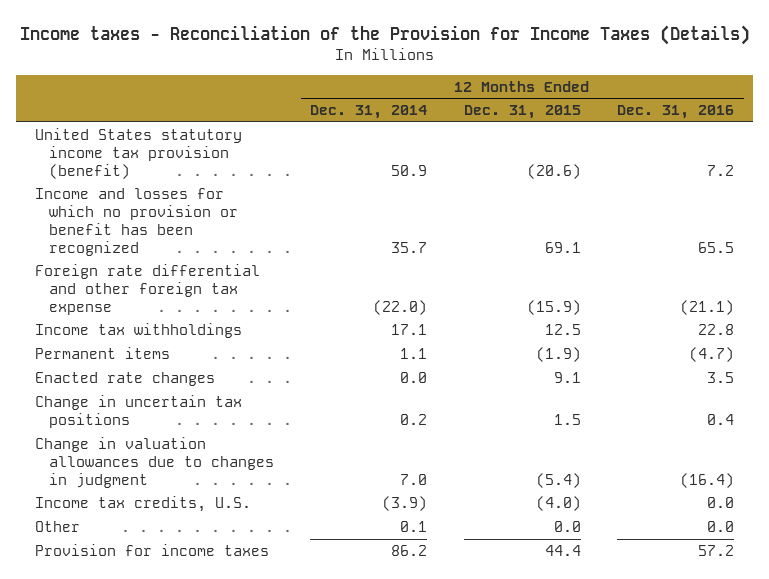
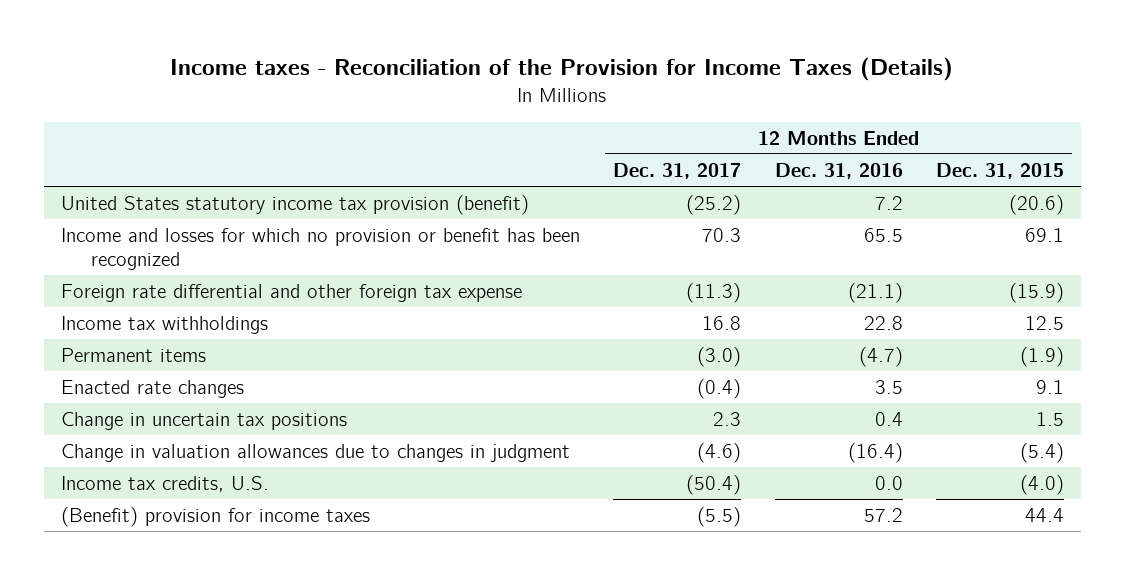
- | 12 Months Ended Dec. 31, 2014 | 12 Months Ended Dec. 31, 2015 | 12 Months Ended Dec. 31, 2016
+ | 12 Months Ended Dec. 31, 2017 | 12 Months Ended Dec. 31, 2016 | 12 Months Ended Dec. 31, 2015
- Other | 0.1 | 0.0 | 0.0
- Provision for income taxes | 86.2 | 44.4 | 57.2
+ (Benefit) provision for income taxes | (5.5) | 57.2 | 44.4

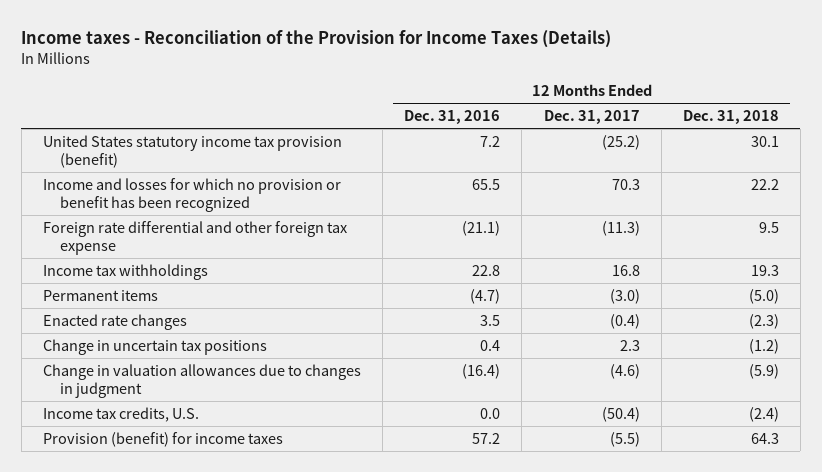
- | 12 Months Ended Dec. 31, 2017 | 12 Months Ended Dec. 31, 2016 | 12 Months Ended Dec. 31, 2015
+ | 12 Months Ended Dec. 31, 2016 | 12 Months Ended Dec. 31, 2017 | 12 Months Ended Dec. 31, 2018
- (Benefit) provision for income taxes | (5.5) | 57.2 | 44.4
+ Provision (benefit) for income taxes | 57.2 | (5.5) | 64.3

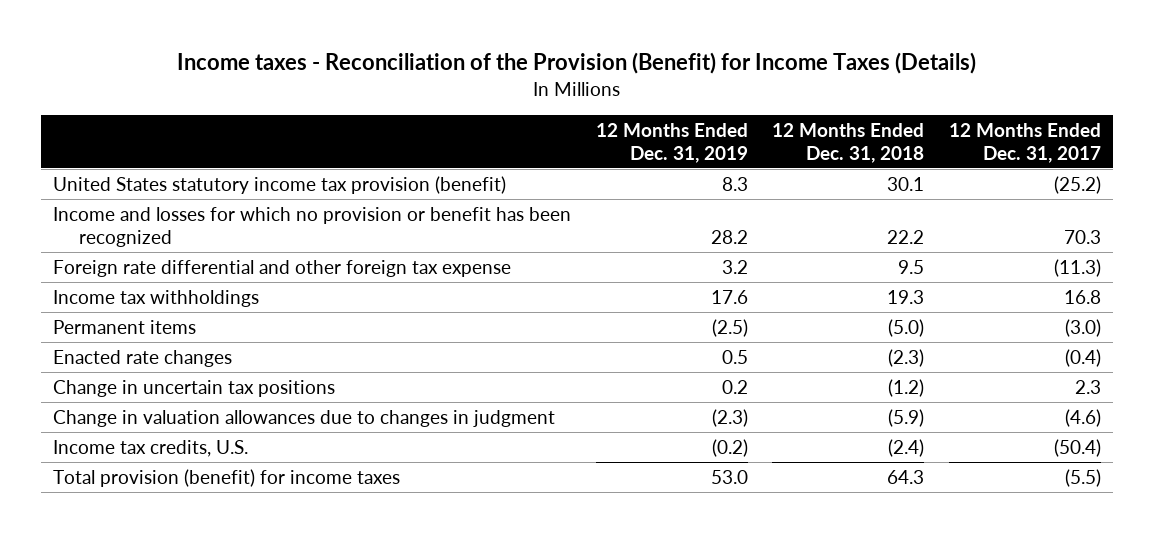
- Income taxes - Reconciliation of the Provision for Income Taxes (Details)
+ Income taxes - Reconciliation of the Provision (Benefit) for Income Taxes (Details)
- | 12 Months Ended Dec. 31, 2016 | 12 Months Ended Dec. 31, 2017 | 12 Months Ended Dec. 31, 2018
+ | 12 Months Ended Dec. 31, 2019 | 12 Months Ended Dec. 31, 2018 | 12 Months Ended Dec. 31, 2017
- Provision (benefit) for income taxes | 57.2 | (5.5) | 64.3
+ Total provision (benefit) for income taxes | 53.0 | 64.3 | (5.5)

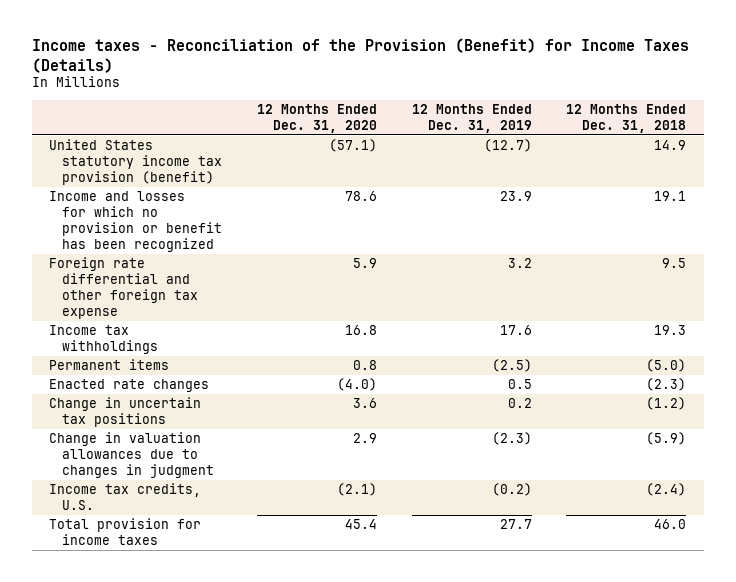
- | 12 Months Ended Dec. 31, 2019 | 12 Months Ended Dec. 31, 2018 | 12 Months Ended Dec. 31, 2017
+ | 12 Months Ended Dec. 31, 2020 | 12 Months Ended Dec. 31, 2019 | 12 Months Ended Dec. 31, 2018
- United States statutory income tax provision (benefit) | 8.3 | 30.1 | (25.2)
- Income and losses for which no provision or benefit has been recognized | 28.2 | 22.2 | 70.3
+ United States statutory income tax provision (benefit) | (57.1) | (12.7) | 14.9
+ Income and losses for which no provision or benefit has been recognized | 78.6 | 23.9 | 19.1
- Total provision (benefit) for income taxes | 53.0 | 64.3 | (5.5)
+ Total provision for income taxes | 45.4 | 27.7 | 46.0

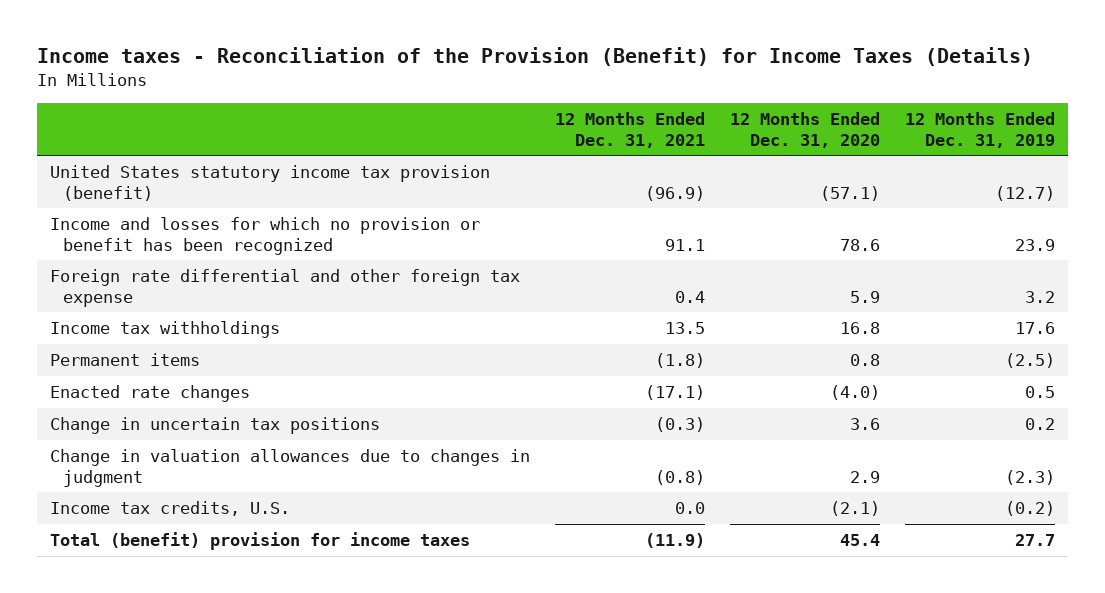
- | 12 Months Ended Dec. 31, 2020 | 12 Months Ended Dec. 31, 2019 | 12 Months Ended Dec. 31, 2018
+ | 12 Months Ended Dec. 31, 2021 | 12 Months Ended Dec. 31, 2020 | 12 Months Ended Dec. 31, 2019
- Total provision for income taxes | 45.4 | 27.7 | 46.0
+ Total (benefit) provision for income taxes | (11.9) | 45.4 | 27.7

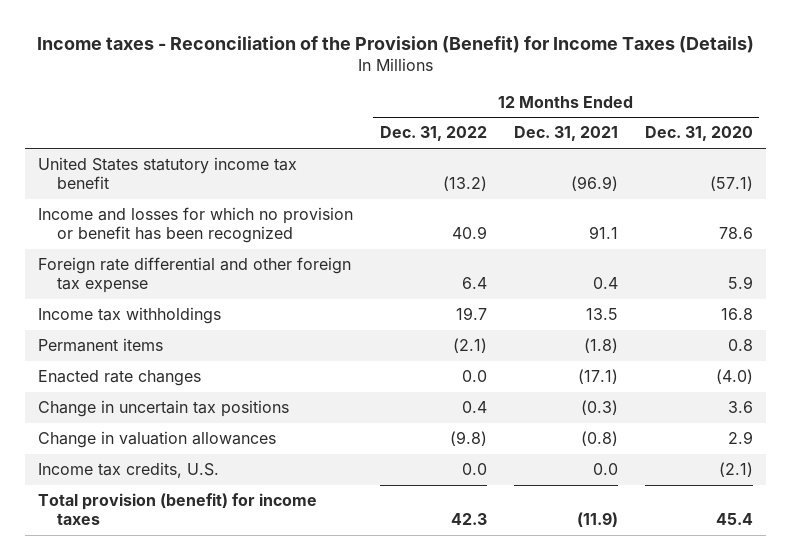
- | 12 Months Ended Dec. 31, 2021 | 12 Months Ended Dec. 31, 2020 | 12 Months Ended Dec. 31, 2019
+ | 12 Months Ended Dec. 31, 2022 | 12 Months Ended Dec. 31, 2021 | 12 Months Ended Dec. 31, 2020
- United States statutory income tax provision (benefit) | (96.9) | (57.1) | (12.7)
+ United States statutory income tax benefit | (13.2) | (96.9) | (57.1)
- Change in valuation allowances due to changes in judgment | (0.8) | 2.9 | (2.3)
+ Change in valuation allowances | (9.8) | (0.8) | 2.9
- Total (benefit) provision for income taxes | (11.9) | 45.4 | 27.7
+ Total provision (benefit) for income taxes | 42.3 | (11.9) | 45.4

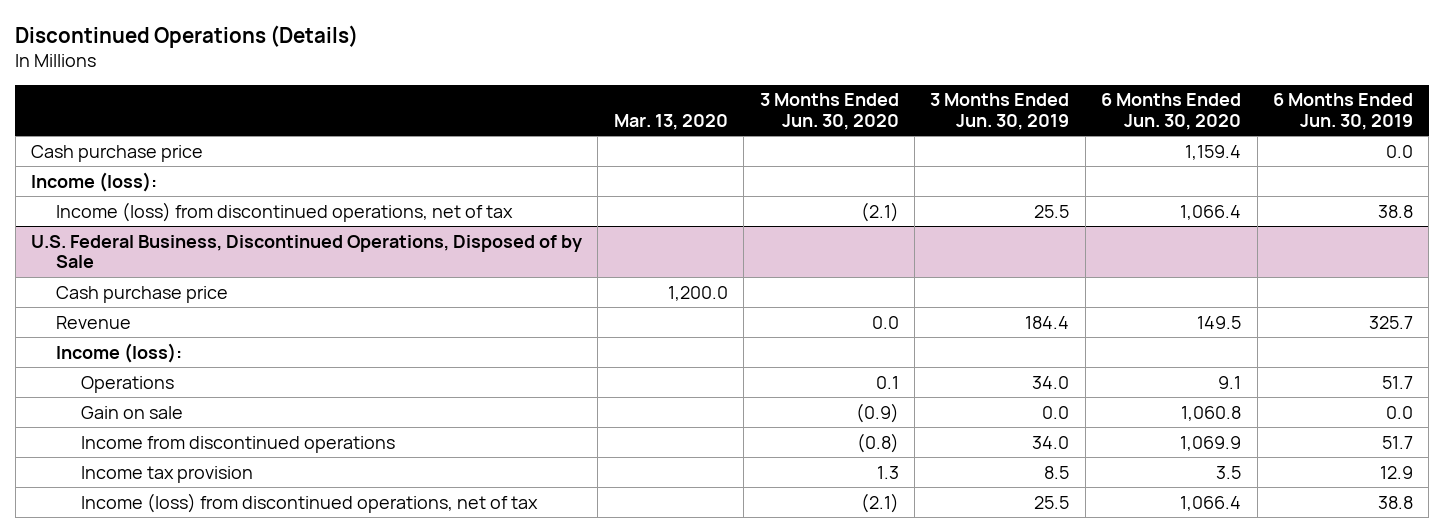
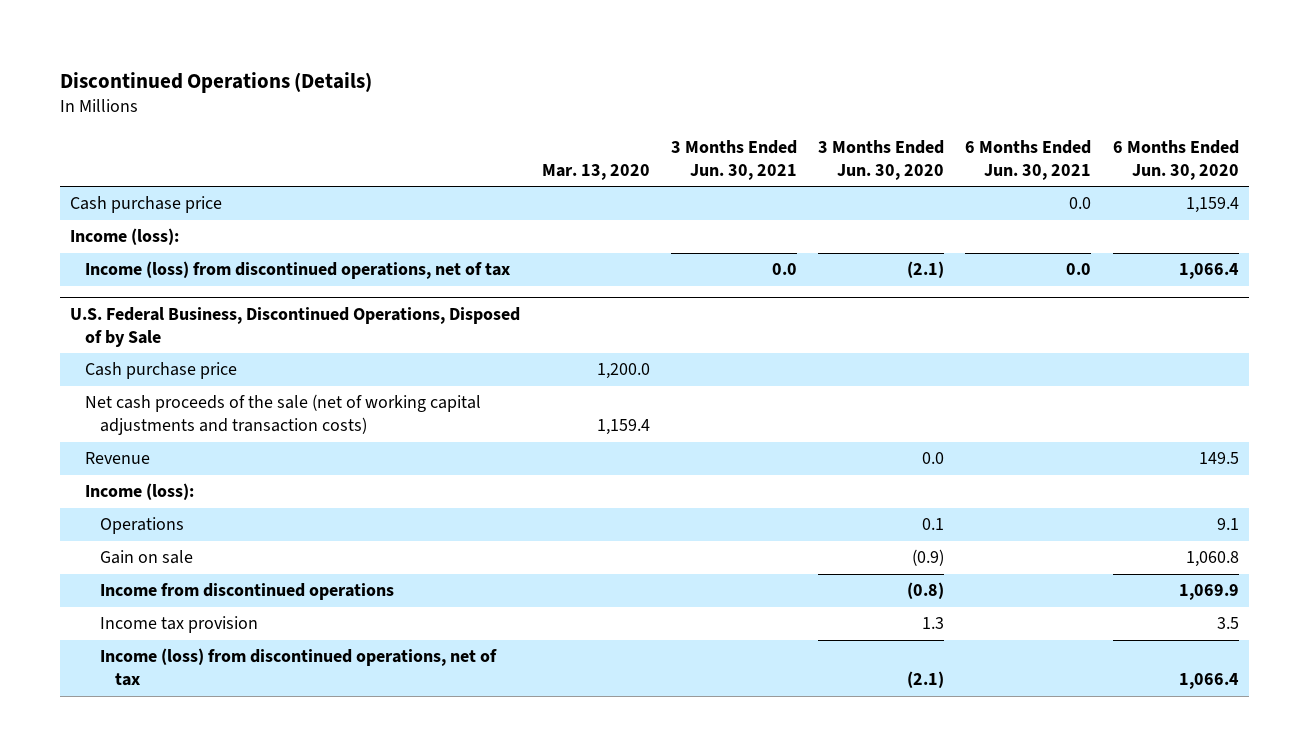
- | Mar. 13, 2020 | 3 Months Ended Jun. 30, 2020 | 3 Months Ended Jun. 30, 2019 | 6 Months Ended Jun. 30, 2020 | 6 Months Ended Jun. 30, 2019
+ | Mar. 13, 2020 | 3 Months Ended Jun. 30, 2021 | 3 Months Ended Jun. 30, 2020 | 6 Months Ended Jun. 30, 2021 | 6 Months Ended Jun. 30, 2020
@ U.S. Federal Business, Discontinued Operations, Disposed of by Sale
+ Net cash proceeds of the sale (net of working capital adjustments and transaction costs) | 1,159.4 | | | |

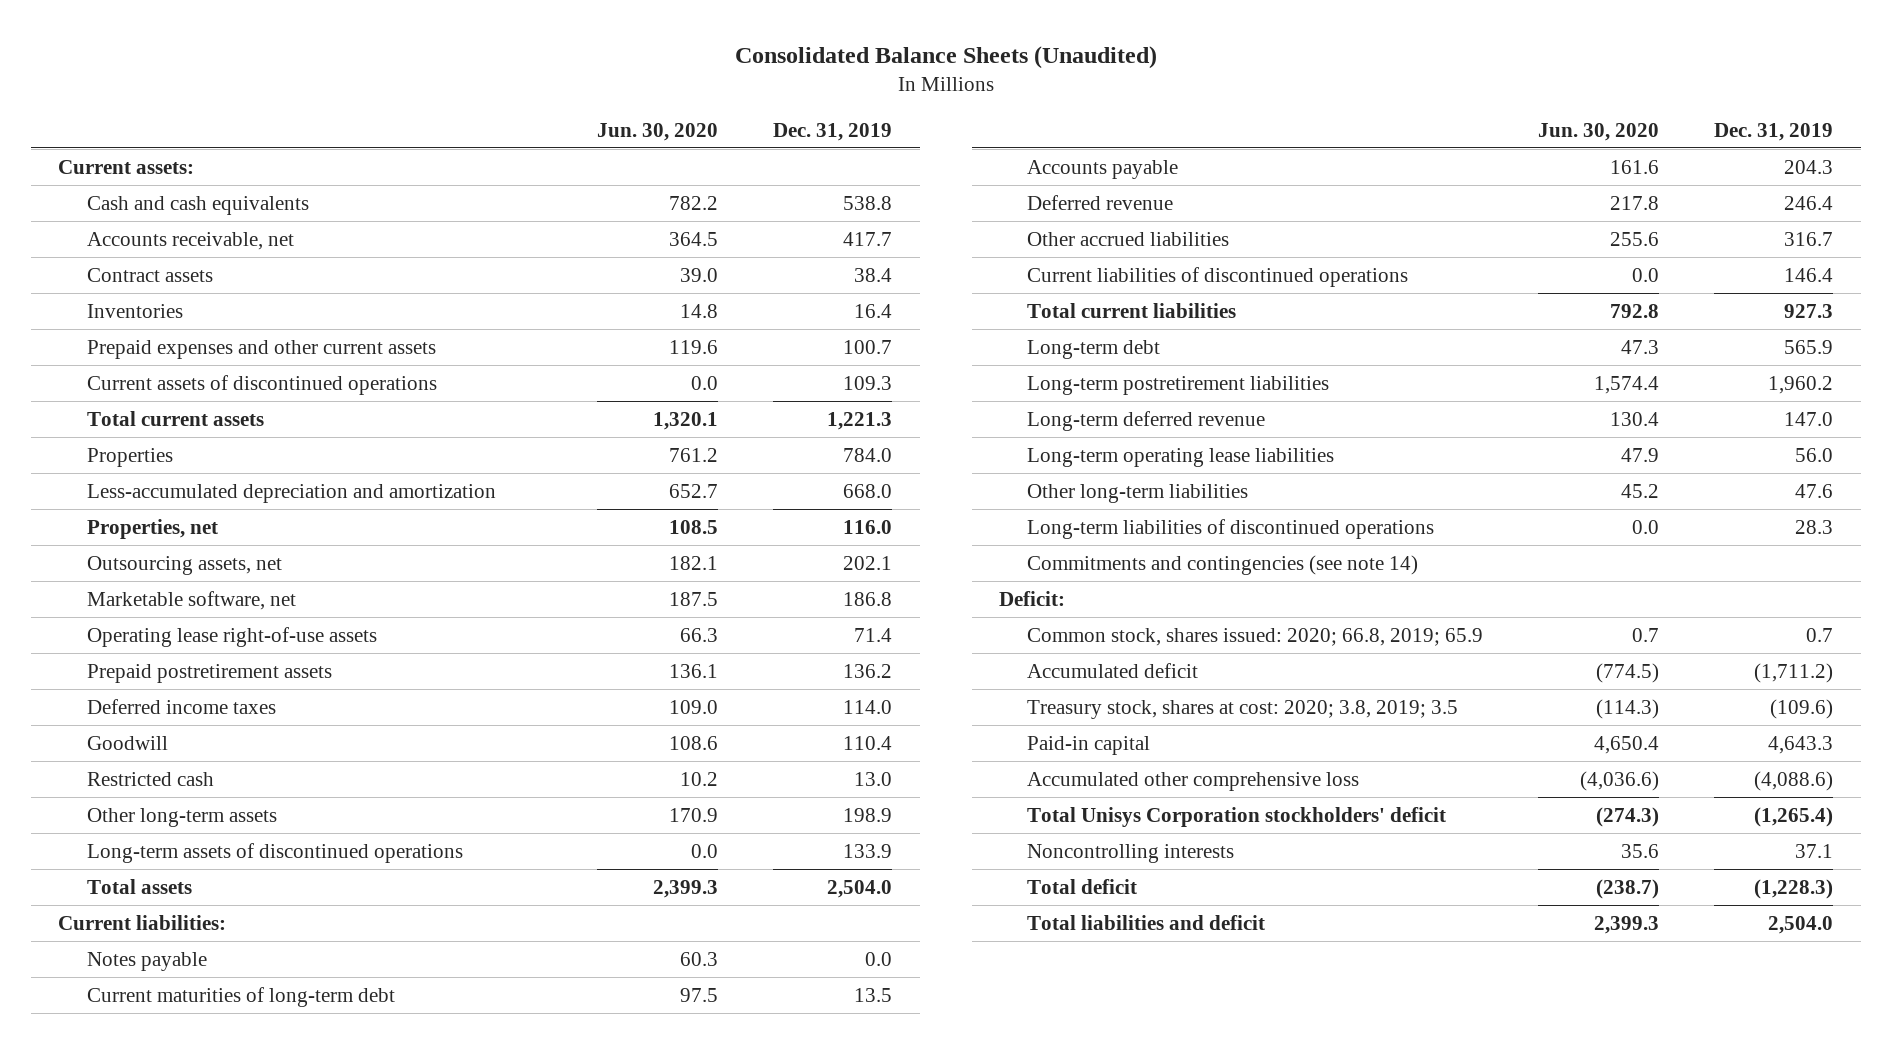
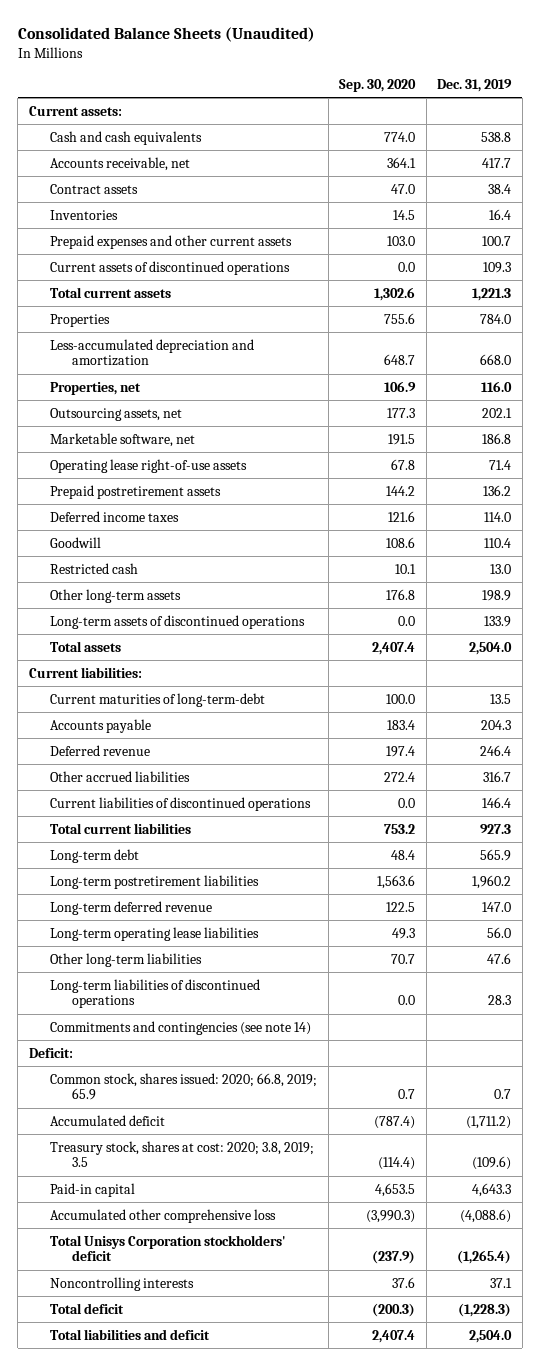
- | Jun. 30, 2020 | Dec. 31, 2019
+ | Sep. 30, 2020 | Dec. 31, 2019
- Notes payable | 60.3 | 0.0
- Current maturities of long-term debt | 97.5 | 13.5
+ Current maturities of long-term-debt | 100.0 | 13.5

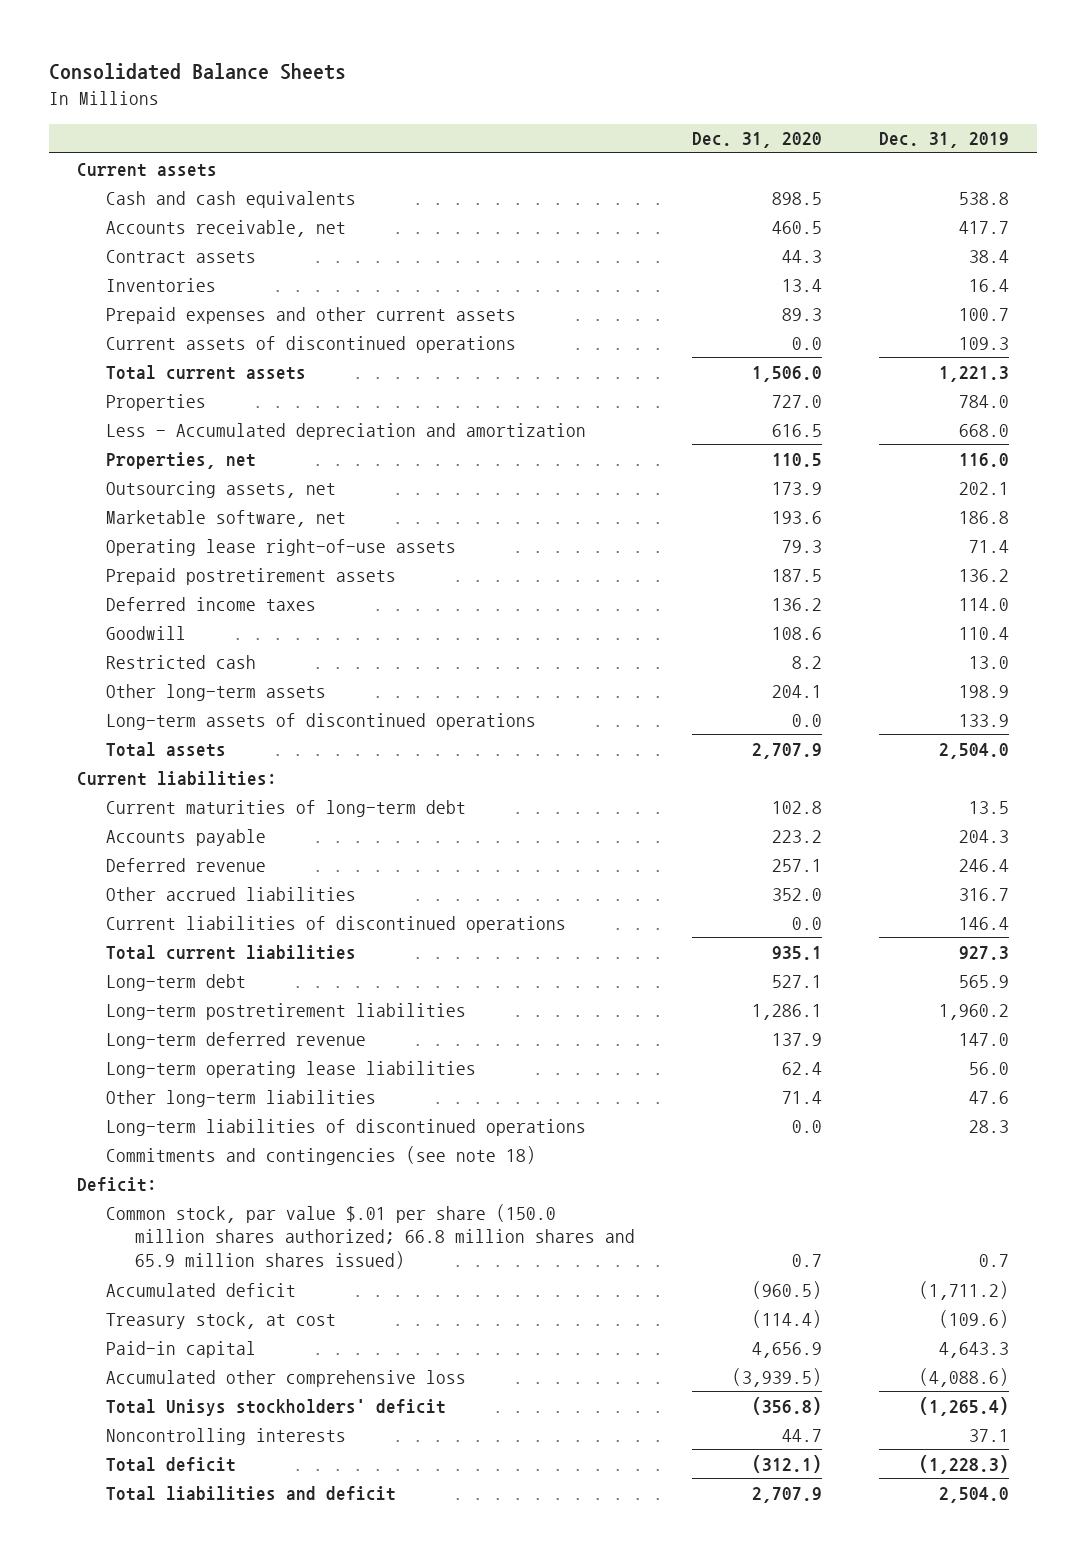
- Consolidated Balance Sheets (Unaudited)
+ Consolidated Balance Sheets
- | Sep. 30, 2020 | Dec. 31, 2019
+ | Dec. 31, 2020 | Dec. 31, 2019
- Current assets:
+ Current assets
- Less-accumulated depreciation and amortization | 648.7 | 668.0
+ Less - Accumulated depreciation and amortization | 616.5 | 668.0
- Current maturities of long-term-debt | 100.0 | 13.5
+ Current maturities of long-term debt | 102.8 | 13.5
- Commitments and contingencies (see note 14)
+ Commitments and contingencies (see note 18)
- Common stock, shares issued: 2020; 66.8, 2019; 65.9 | 0.7 | 0.7
+ Common stock, par value $.01 per share (150.0 million shares authorized; 66.8 million shares and 65.9 million shares issued) | 0.7 | 0.7
- Treasury stock, shares at cost: 2020; 3.8, 2019; 3.5 | (114.4) | (109.6)
+ Treasury stock, at cost | (114.4) | (109.6)
- Total Unisys Corporation stockholders' deficit | (237.9) | (1,265.4)
+ Total Unisys stockholders' deficit | (356.8) | (1,265.4)

